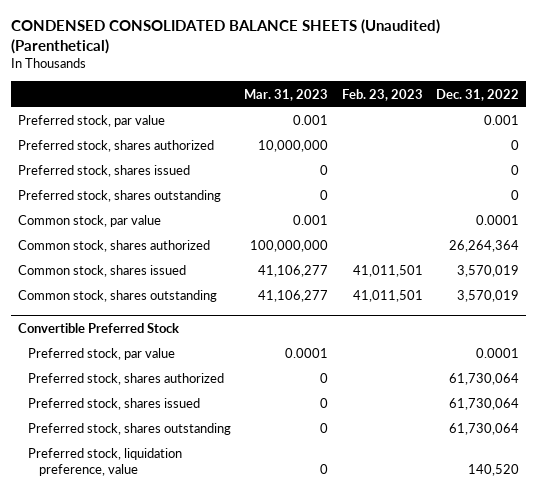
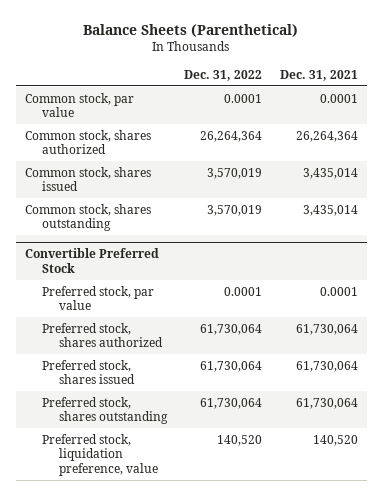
- CONDENSED CONSOLIDATED BALANCE SHEETS (Unaudited) (Parenthetical)
+ Balance Sheets (Parenthetical)
- | Mar. 31, 2023 | Feb. 23, 2023 | Dec. 31, 2022
+ | Dec. 31, 2022 | Dec. 31, 2021
- Preferred stock, par value | 0.001 | | 0.001
- Preferred stock, shares authorized | 10,000,000 | | 0
- Preferred stock, shares issued | 0 | | 0
- Preferred stock, shares outstanding | 0 | | 0

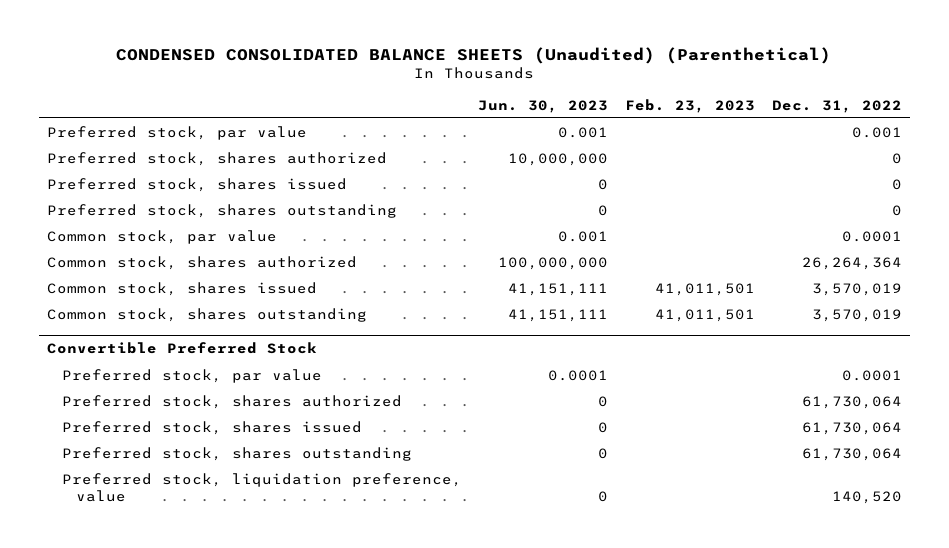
- Balance Sheets (Parenthetical)
+ CONDENSED CONSOLIDATED BALANCE SHEETS (Unaudited) (Parenthetical)
- | Dec. 31, 2022 | Dec. 31, 2021
+ | Jun. 30, 2023 | Feb. 23, 2023 | Dec. 31, 2022
+ Preferred stock, par value | 0.001 | | 0.001
+ Preferred stock, shares authorized | 10,000,000 | | 0
+ Preferred stock, shares issued | 0 | | 0
+ Preferred stock, shares outstanding | 0 | | 0

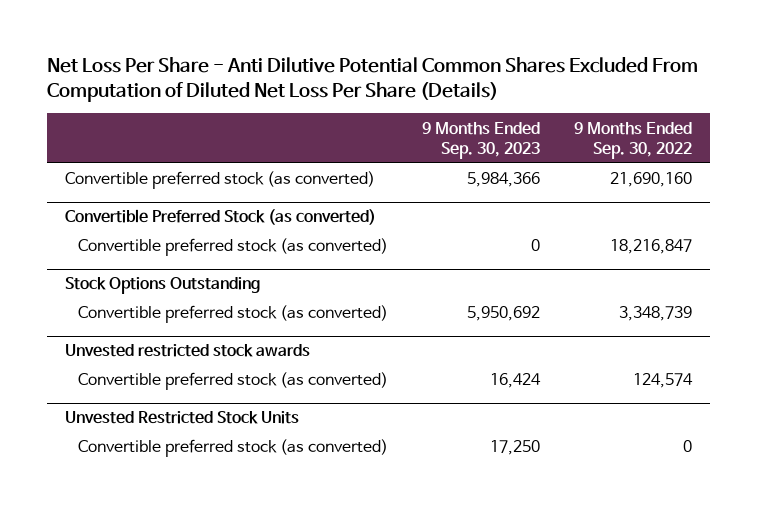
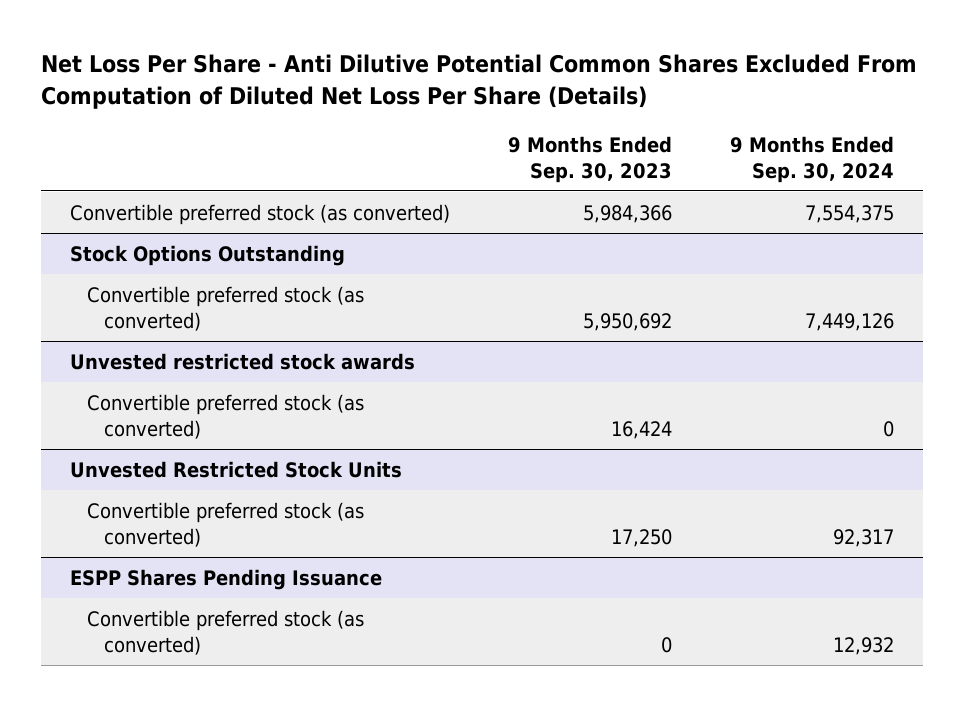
- | 9 Months Ended Sep. 30, 2023 | 9 Months Ended Sep. 30, 2022
+ | 9 Months Ended Sep. 30, 2023 | 9 Months Ended Sep. 30, 2024
- Convertible Preferred Stock (as converted)
- Convertible preferred stock (as converted) | 0 | 18,216,847
+ ESPP Shares Pending Issuance
+ Convertible preferred stock (as converted) | 0 | 12,932

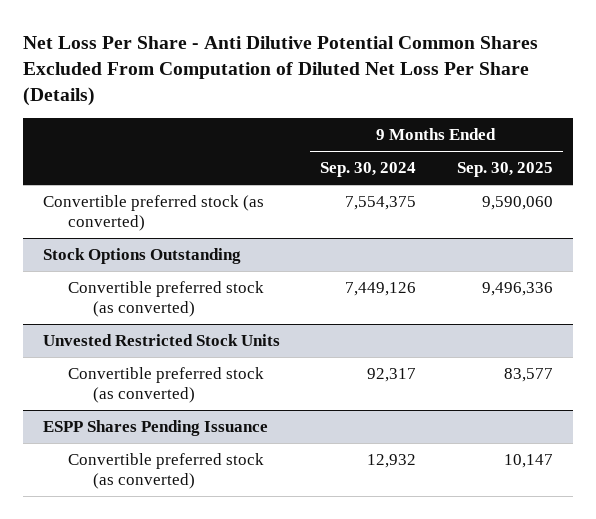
- | 9 Months Ended Sep. 30, 2023 | 9 Months Ended Sep. 30, 2024
+ | 9 Months Ended Sep. 30, 2024 | 9 Months Ended Sep. 30, 2025
- Unvested restricted stock awards
- Convertible preferred stock (as converted) | 16,424 | 0

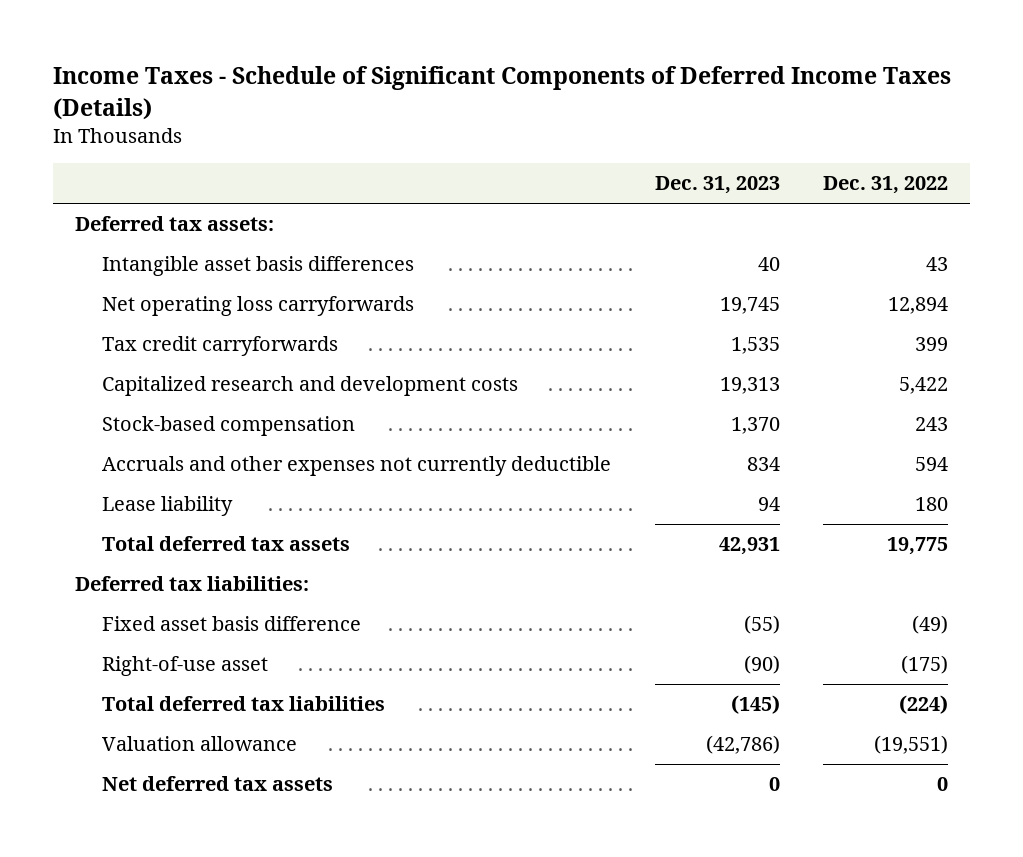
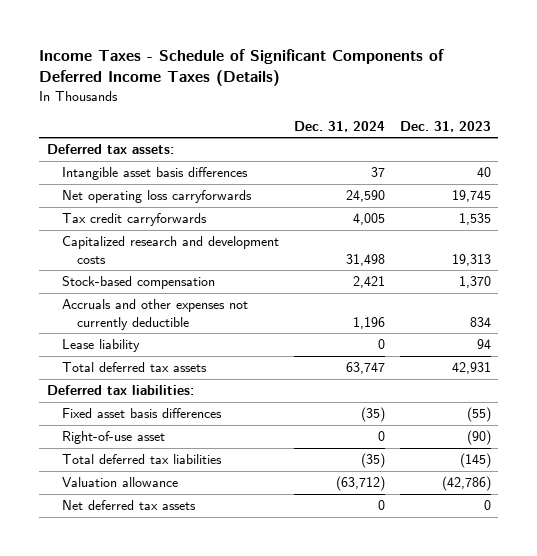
- | Dec. 31, 2023 | Dec. 31, 2022
+ | Dec. 31, 2024 | Dec. 31, 2023
- Fixed asset basis difference | (55) | (49)
+ Fixed asset basis differences | (35) | (55)

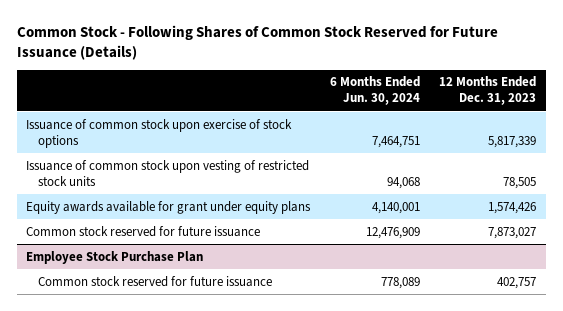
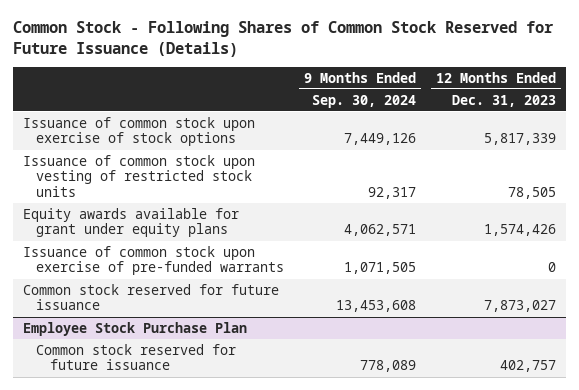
- | 6 Months Ended Jun. 30, 2024 | 12 Months Ended Dec. 31, 2023
+ | 9 Months Ended Sep. 30, 2024 | 12 Months Ended Dec. 31, 2023
+ Issuance of common stock upon exercise of pre-funded warrants | 1,071,505 | 0

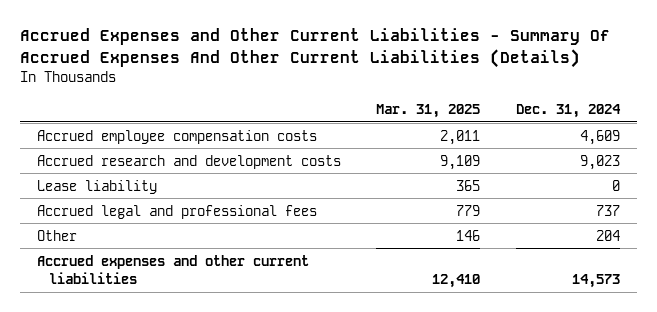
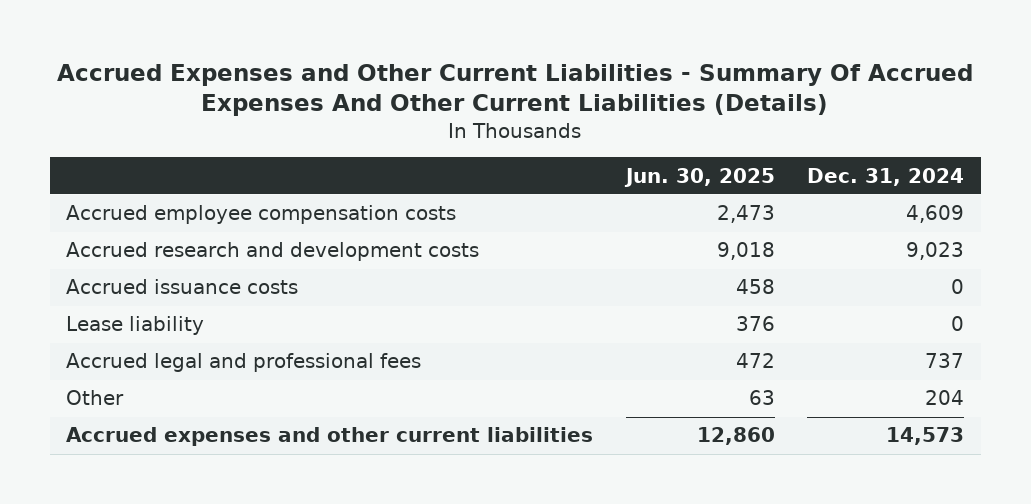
- | Mar. 31, 2025 | Dec. 31, 2024
+ | Jun. 30, 2025 | Dec. 31, 2024
+ Accrued issuance costs | 458 | 0

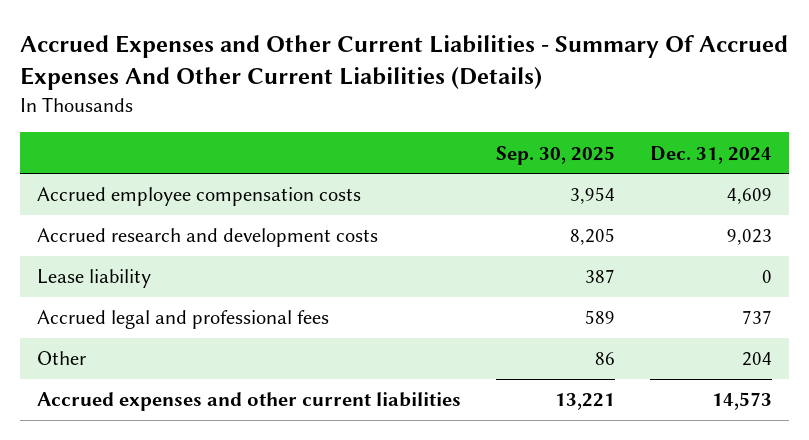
- | Jun. 30, 2025 | Dec. 31, 2024
+ | Sep. 30, 2025 | Dec. 31, 2024
- Accrued issuance costs | 458 | 0

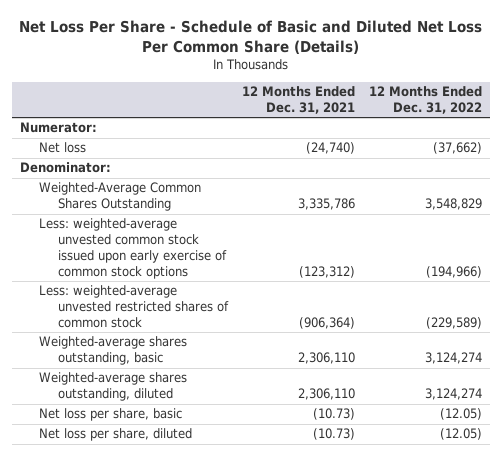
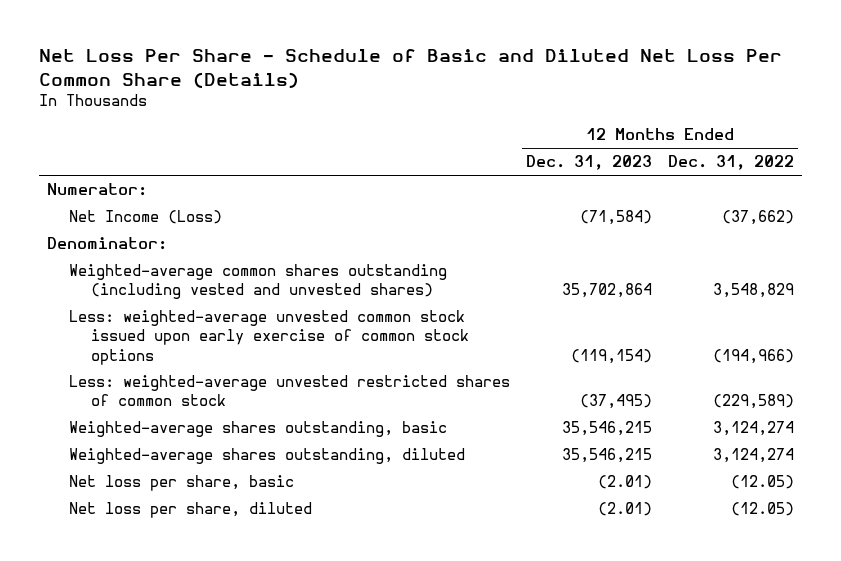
- | 12 Months Ended Dec. 31, 2021 | 12 Months Ended Dec. 31, 2022
+ | 12 Months Ended Dec. 31, 2023 | 12 Months Ended Dec. 31, 2022
- Net loss | (24,740) | (37,662)
+ Net Income (Loss) | (71,584) | (37,662)
- Weighted-Average Common Shares Outstanding | 3,335,786 | 3,548,829
+ Weighted-average common shares outstanding (including vested and unvested shares) | 35,702,864 | 3,548,829

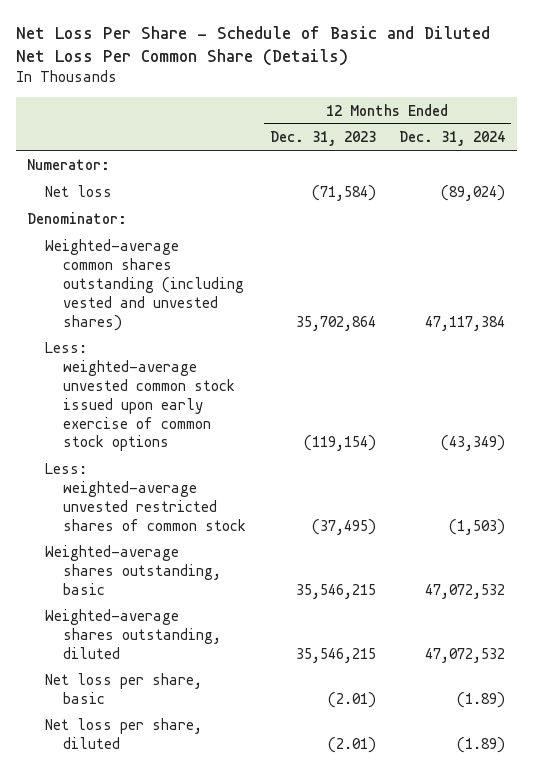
- | 12 Months Ended Dec. 31, 2023 | 12 Months Ended Dec. 31, 2022
+ | 12 Months Ended Dec. 31, 2023 | 12 Months Ended Dec. 31, 2024
- Net Income (Loss) | (71,584) | (37,662)
+ Net loss | (71,584) | (89,024)

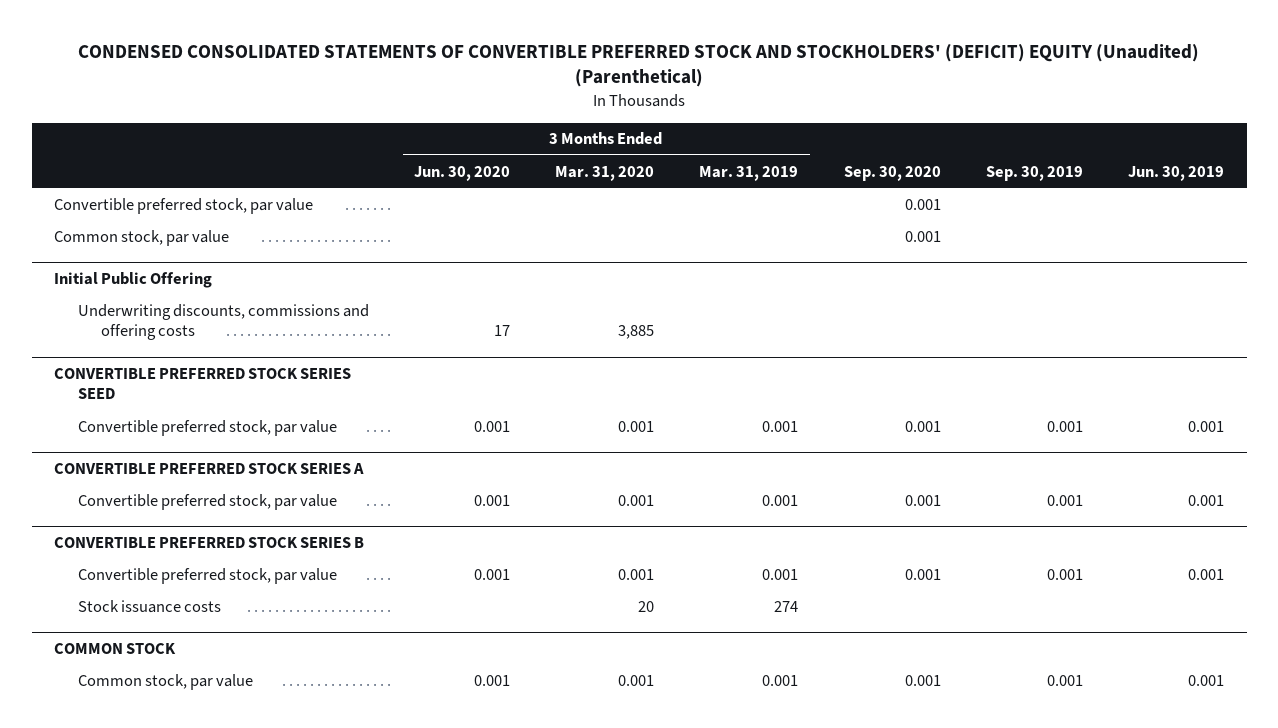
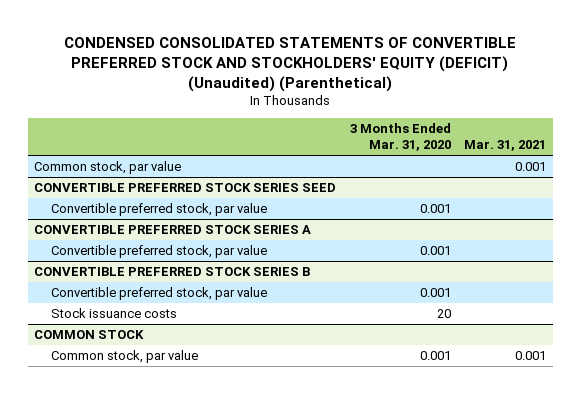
- CONDENSED CONSOLIDATED STATEMENTS OF CONVERTIBLE PREFERRED STOCK AND STOCKHOLDERS' (DEFICIT) EQUITY (Unaudited) (Parenthetical)
+ CONDENSED CONSOLIDATED STATEMENTS OF CONVERTIBLE PREFERRED STOCK AND STOCKHOLDERS' EQUITY (DEFICIT) (Unaudited) (Parenthetical)
- | 3 Months Ended Jun. 30, 2020 | 3 Months Ended Mar. 31, 2020 | 3 Months Ended Mar. 31, 2019 | Sep. 30, 2020 | Sep. 30, 2019 | Jun. 30, 2019
+ | 3 Months Ended Mar. 31, 2020 | Mar. 31, 2021
- Convertible preferred stock, par value | | | | 0.001 | |
- Initial Public Offering
- Underwriting discounts, commissions and offering costs | 17 | 3,885 | | | |

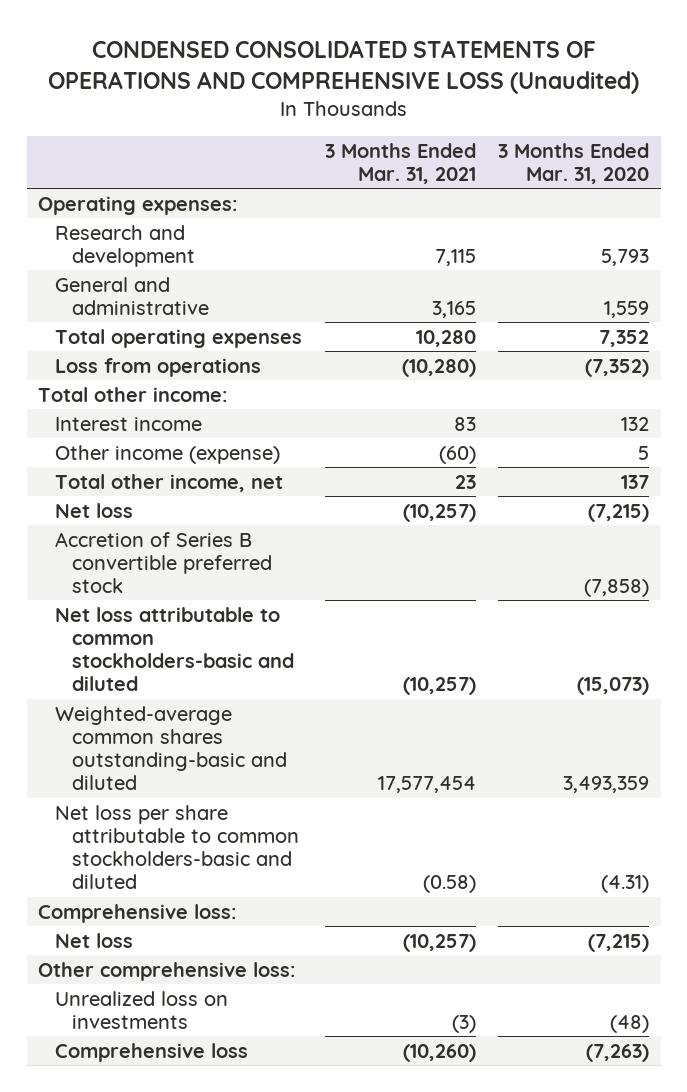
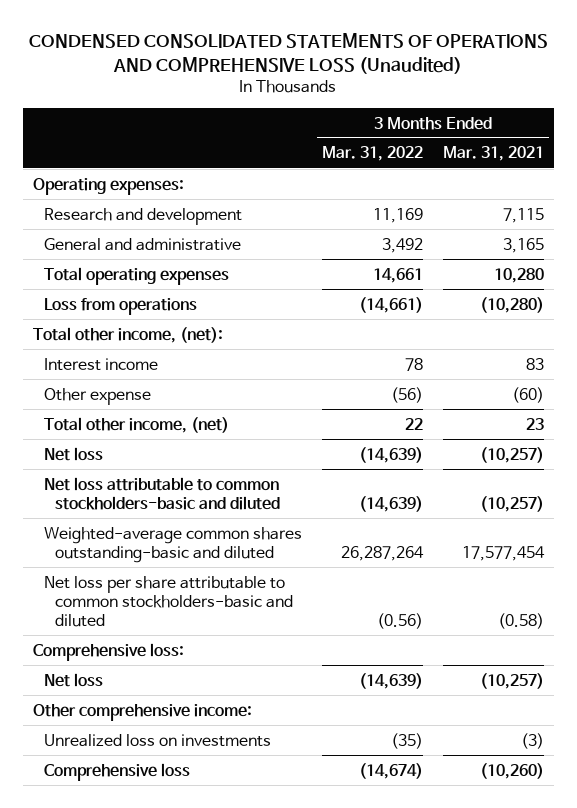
- | 3 Months Ended Mar. 31, 2021 | 3 Months Ended Mar. 31, 2020
+ | 3 Months Ended Mar. 31, 2022 | 3 Months Ended Mar. 31, 2021
- Total other income:
+ Total other income, (net):
- Other income (expense) | (60) | 5
- Total other income, net | 23 | 137
+ Other expense | (56) | (60)
+ Total other income, (net) | 22 | 23
- Accretion of Series B convertible preferred stock | | (7,858)
- Other comprehensive loss:
+ Other comprehensive income:

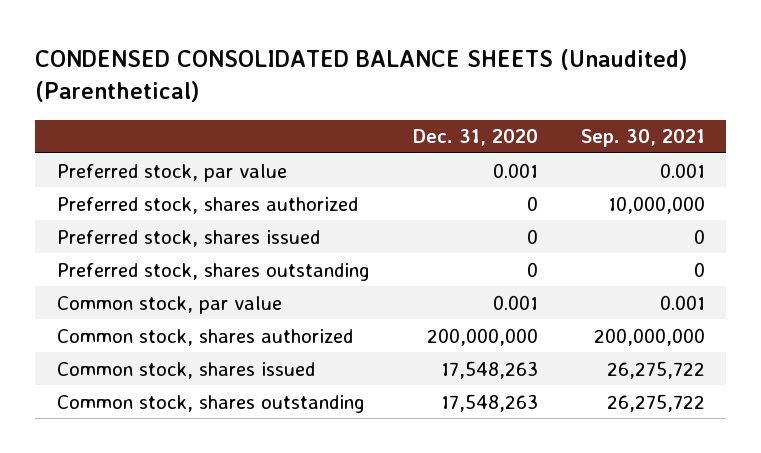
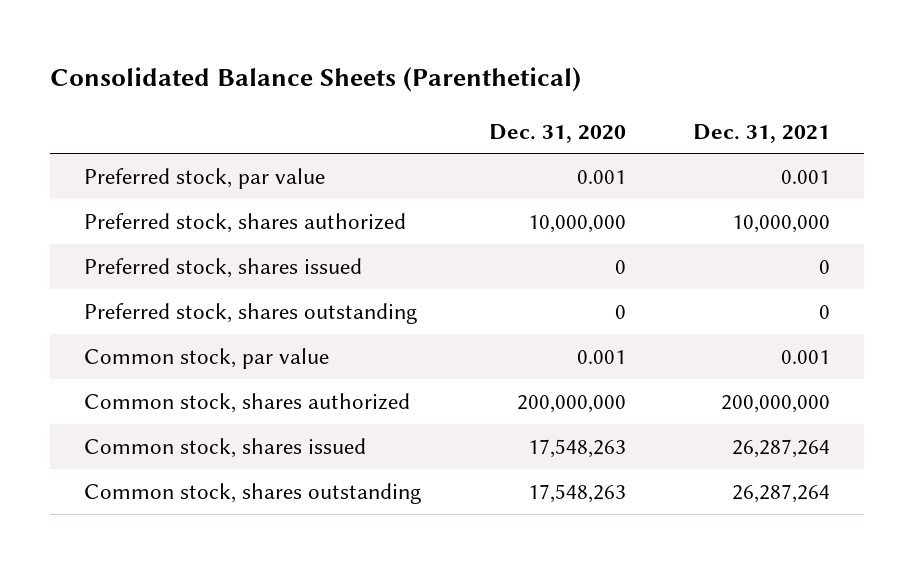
- CONDENSED CONSOLIDATED BALANCE SHEETS (Unaudited) (Parenthetical)
+ Consolidated Balance Sheets (Parenthetical)
- | Dec. 31, 2020 | Sep. 30, 2021
+ | Dec. 31, 2020 | Dec. 31, 2021
- Preferred stock, shares authorized | 0 | 10,000,000
+ Preferred stock, shares authorized | 10,000,000 | 10,000,000

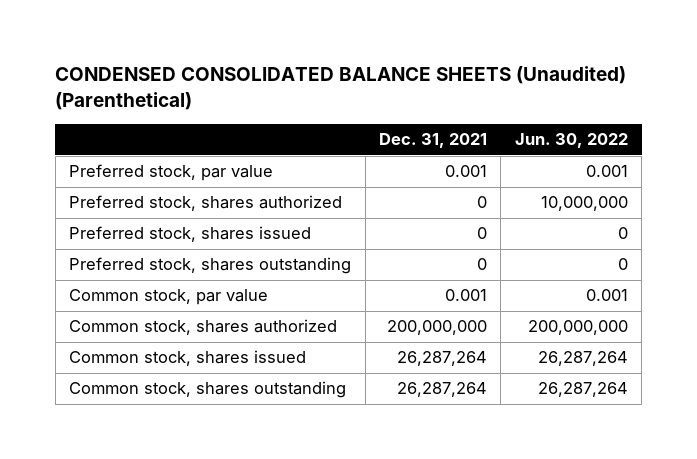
- Consolidated Balance Sheets (Parenthetical)
+ CONDENSED CONSOLIDATED BALANCE SHEETS (Unaudited) (Parenthetical)
- | Dec. 31, 2020 | Dec. 31, 2021
+ | Dec. 31, 2021 | Jun. 30, 2022
- Preferred stock, shares authorized | 10,000,000 | 10,000,000
+ Preferred stock, shares authorized | 0 | 10,000,000

